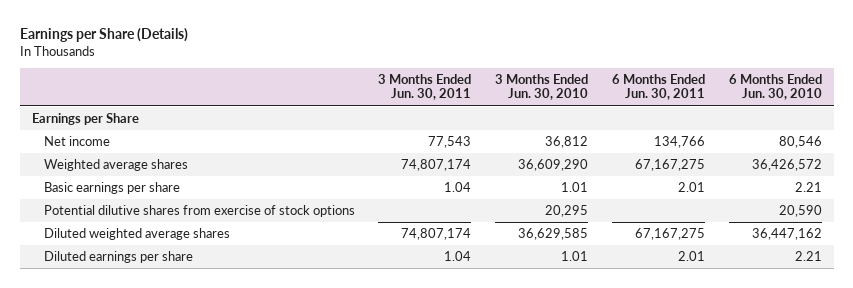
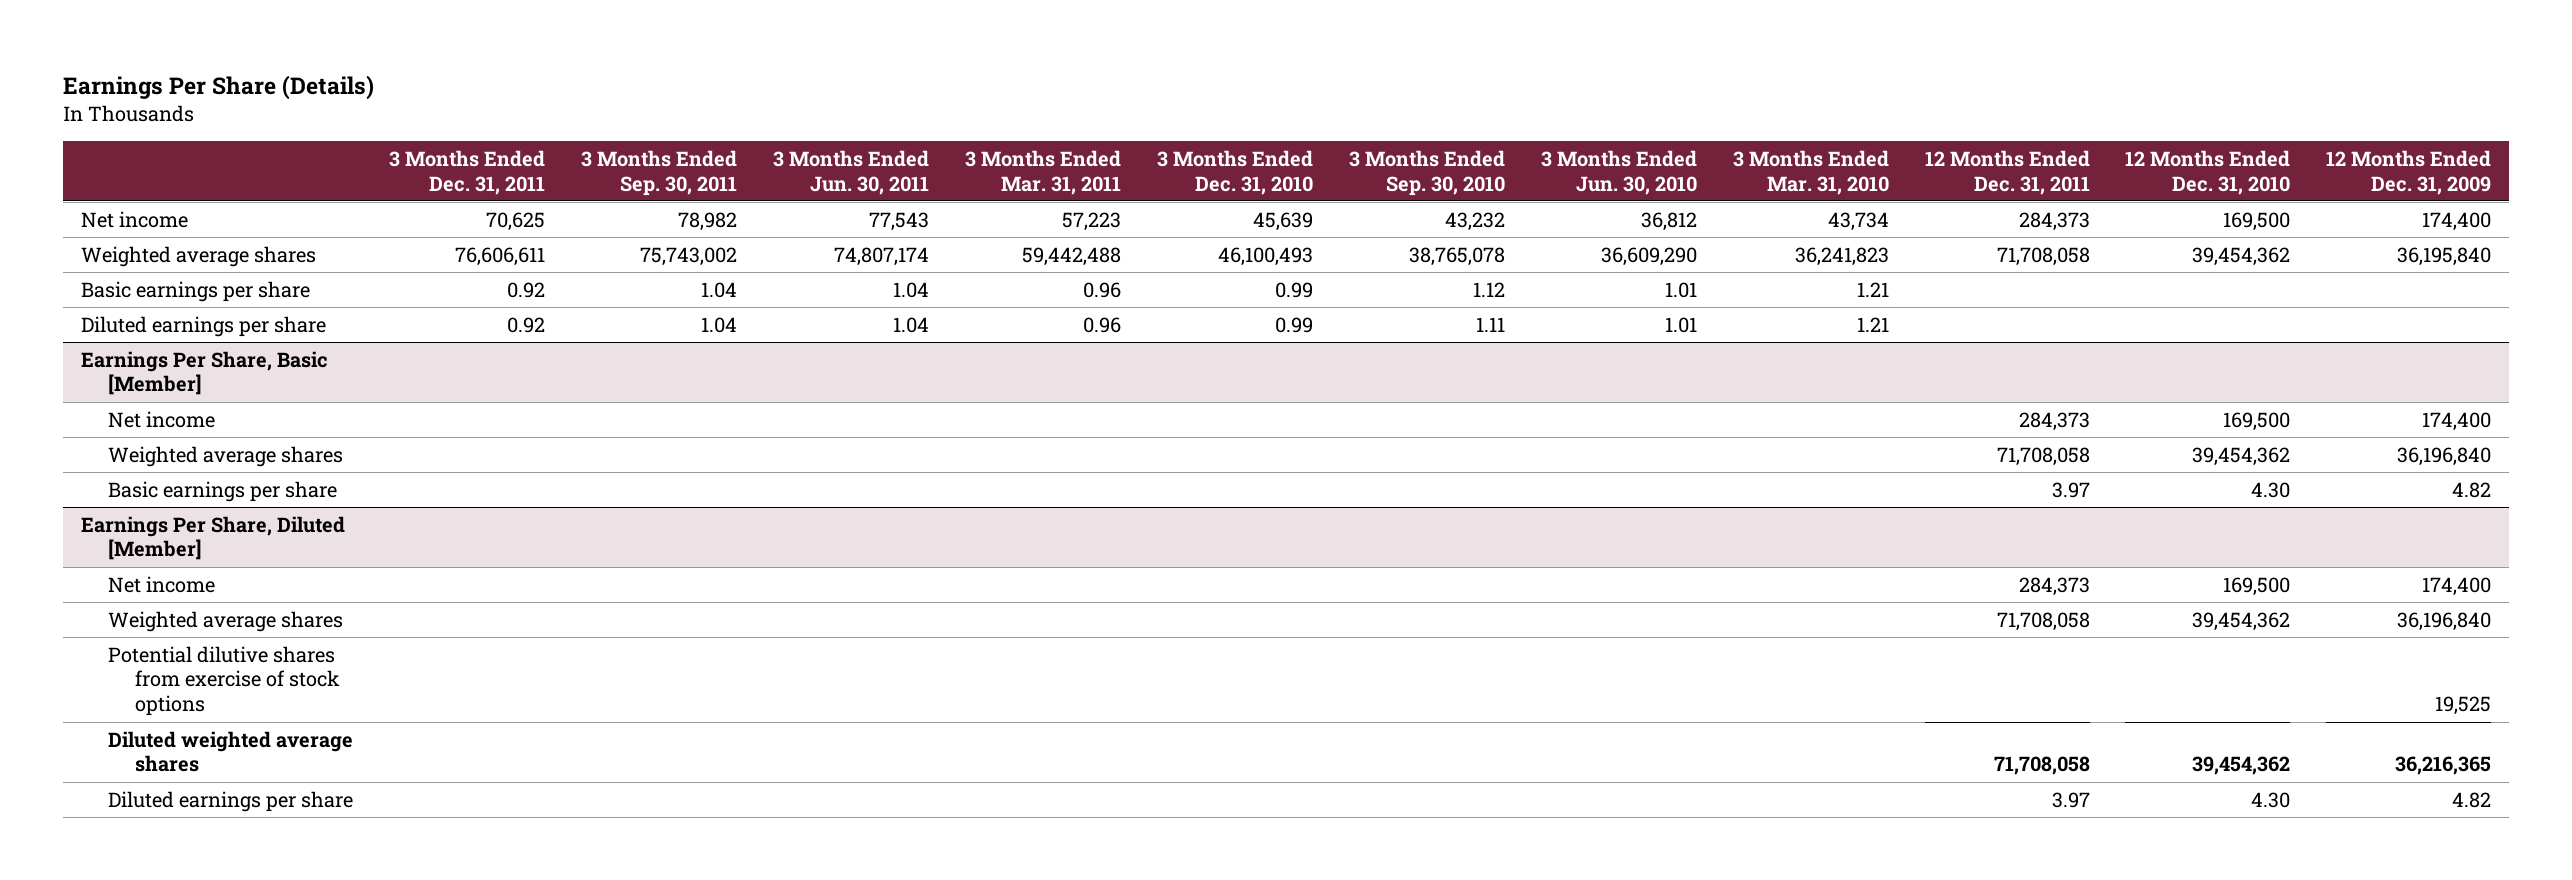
- Earnings per Share (Details)
+ Earnings Per Share (Details)
- | 3 Months Ended Jun. 30, 2011 | 3 Months Ended Jun. 30, 2010 | 6 Months Ended Jun. 30, 2011 | 6 Months Ended Jun. 30, 2010
+ | 3 Months Ended Dec. 31, 2011 | 3 Months Ended Sep. 30, 2011 | 3 Months Ended Jun. 30, 2011 | 3 Months Ended Mar. 31, 2011 | 3 Months Ended Dec. 31, 2010 | 3 Months Ended Sep. 30, 2010 | 3 Months Ended Jun. 30, 2010 | 3 Months Ended Mar. 31, 2010 | 12 Months Ended Dec. 31, 2011 | 12 Months Ended Dec. 31, 2010 | 12 Months Ended Dec. 31, 2009
- Earnings per Share
- Potential dilutive shares from exercise of stock options | | 20,295 | | 20,590
- Diluted weighted average shares | 74,807,174 | 36,629,585 | 67,167,275 | 36,447,162
+ Earnings Per Share, Basic [Member]
+ Net income | | | | | | | | | 284,373 | 169,500 | 174,400
+ Weighted average shares | | | | | | | | | 71,708,058 | 39,454,362 | 36,196,840
+ Basic earnings per share | | | | | | | | | 3.97 | 4.30 | 4.82
+ Earnings Per Share, Diluted [Member]
+ Net income | | | | | | | | | 284,373 | 169,500 | 174,400
+ Weighted average shares | | | | | | | | | 71,708,058 | 39,454,362 | 36,196,840
+ Potential dilutive shares from exercise of stock options | | | | | | | | | | | 19,525
+ Diluted weighted average shares | | | | | | | | | 71,708,058 | 39,454,362 | 36,216,365
+ Diluted earnings per share | | | | | | | | | 3.97 | 4.30 | 4.82

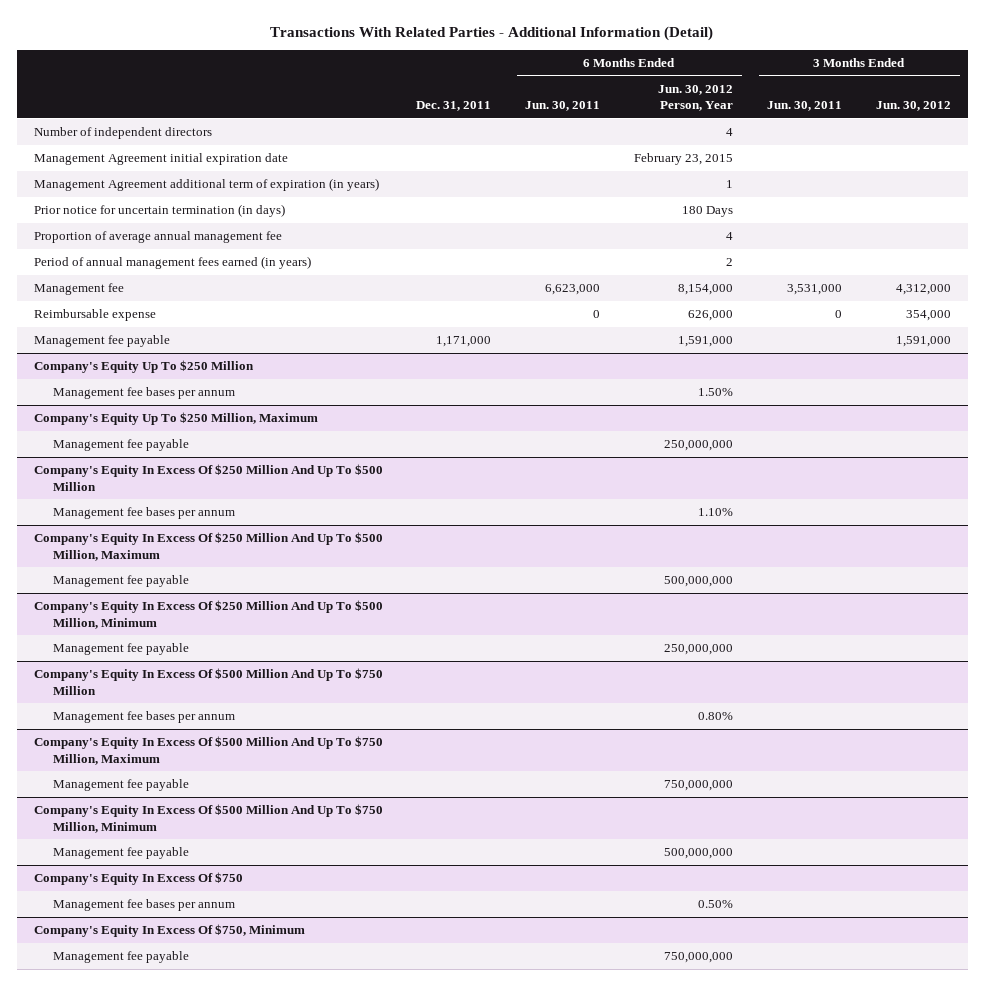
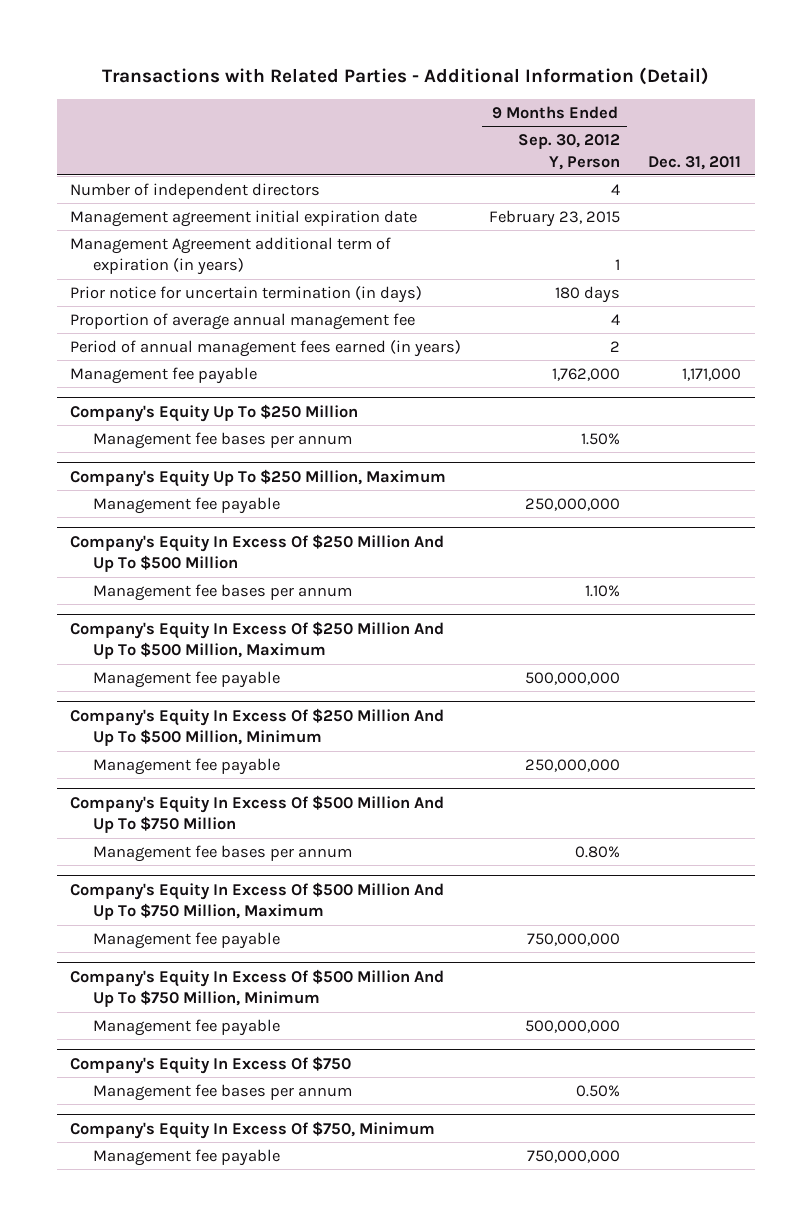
- Transactions With Related Parties - Additional Information (Detail)
+ Transactions with Related Parties - Additional Information (Detail)
- | Dec. 31, 2011 | 6 Months Ended Jun. 30, 2011 | 6 Months Ended Jun. 30, 2012 Person, Year | 3 Months Ended Jun. 30, 2011 | 3 Months Ended Jun. 30, 2012
+ | 9 Months Ended Sep. 30, 2012 Y, Person | Dec. 31, 2011
- Management Agreement initial expiration date | | | February 23, 2015 | |
+ Management agreement initial expiration date | February 23, 2015 |
- Management fee | | 6,623,000 | 8,154,000 | 3,531,000 | 4,312,000
- Reimbursable expense | | 0 | 626,000 | 0 | 354,000

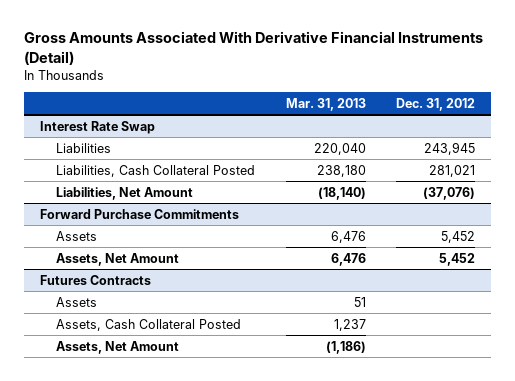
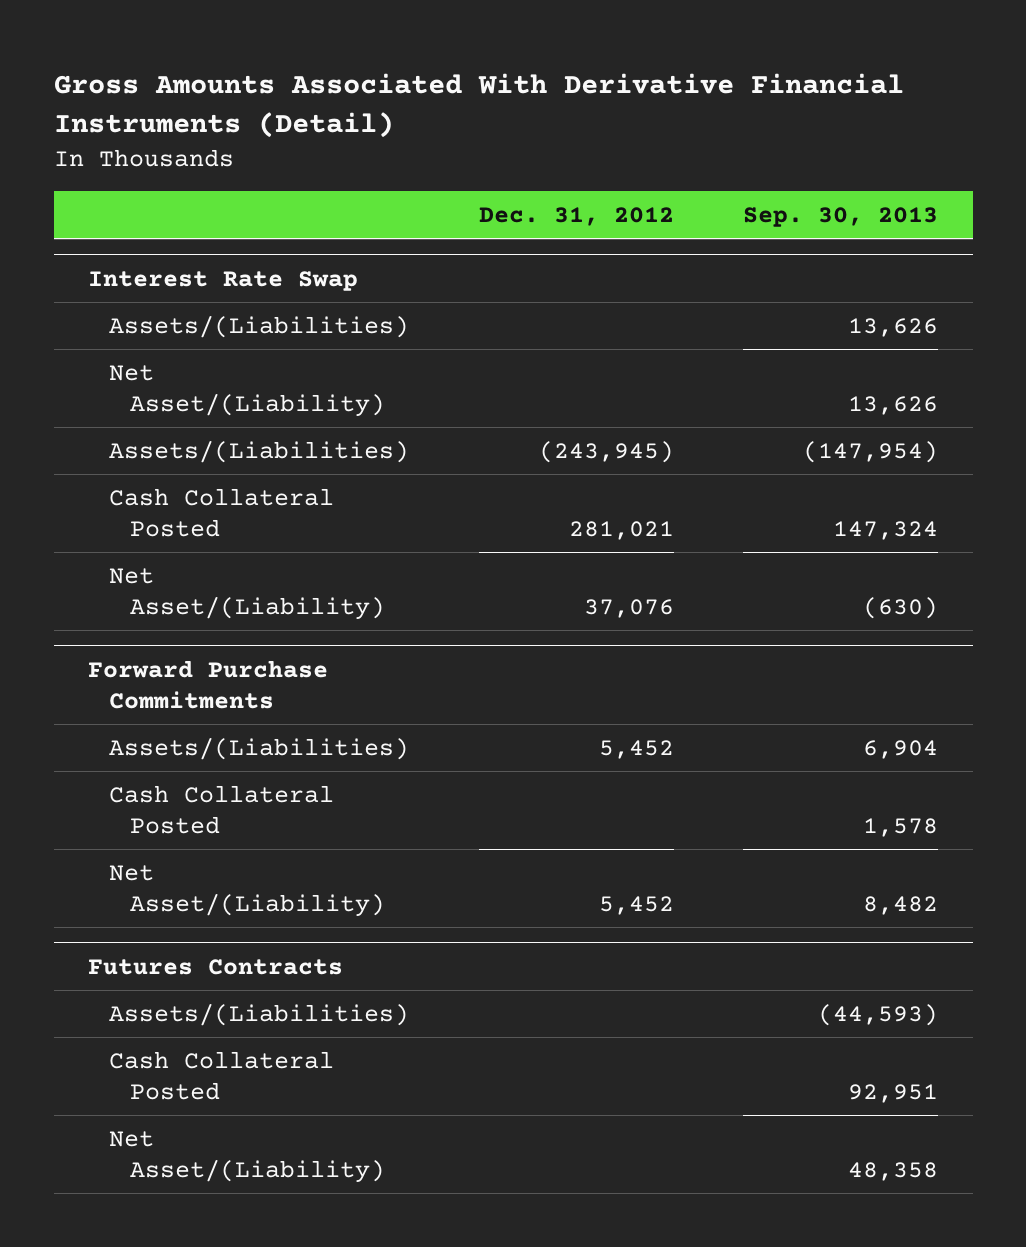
- | Mar. 31, 2013 | Dec. 31, 2012
+ | Dec. 31, 2012 | Sep. 30, 2013
@ Interest Rate Swap
- Liabilities | 220,040 | 243,945
- Liabilities, Cash Collateral Posted | 238,180 | 281,021
- Liabilities, Net Amount | (18,140) | (37,076)
+ Assets/(Liabilities) | | 13,626
+ Net Asset/(Liability) | | 13,626
+ Assets/(Liabilities) | (243,945) | (147,954)
+ Cash Collateral Posted | 281,021 | 147,324
+ Net Asset/(Liability) | 37,076 | (630)
@ Forward Purchase Commitments
- Assets | 6,476 | 5,452
- Assets, Net Amount | 6,476 | 5,452
+ Assets/(Liabilities) | 5,452 | 6,904
+ Cash Collateral Posted | | 1,578
+ Net Asset/(Liability) | 5,452 | 8,482
@ Futures Contracts
- Assets | 51 |
- Assets, Cash Collateral Posted | 1,237 |
- Assets, Net Amount | (1,186) |
+ Assets/(Liabilities) | | (44,593)
+ Cash Collateral Posted | | 92,951
+ Net Asset/(Liability) | | 48,358

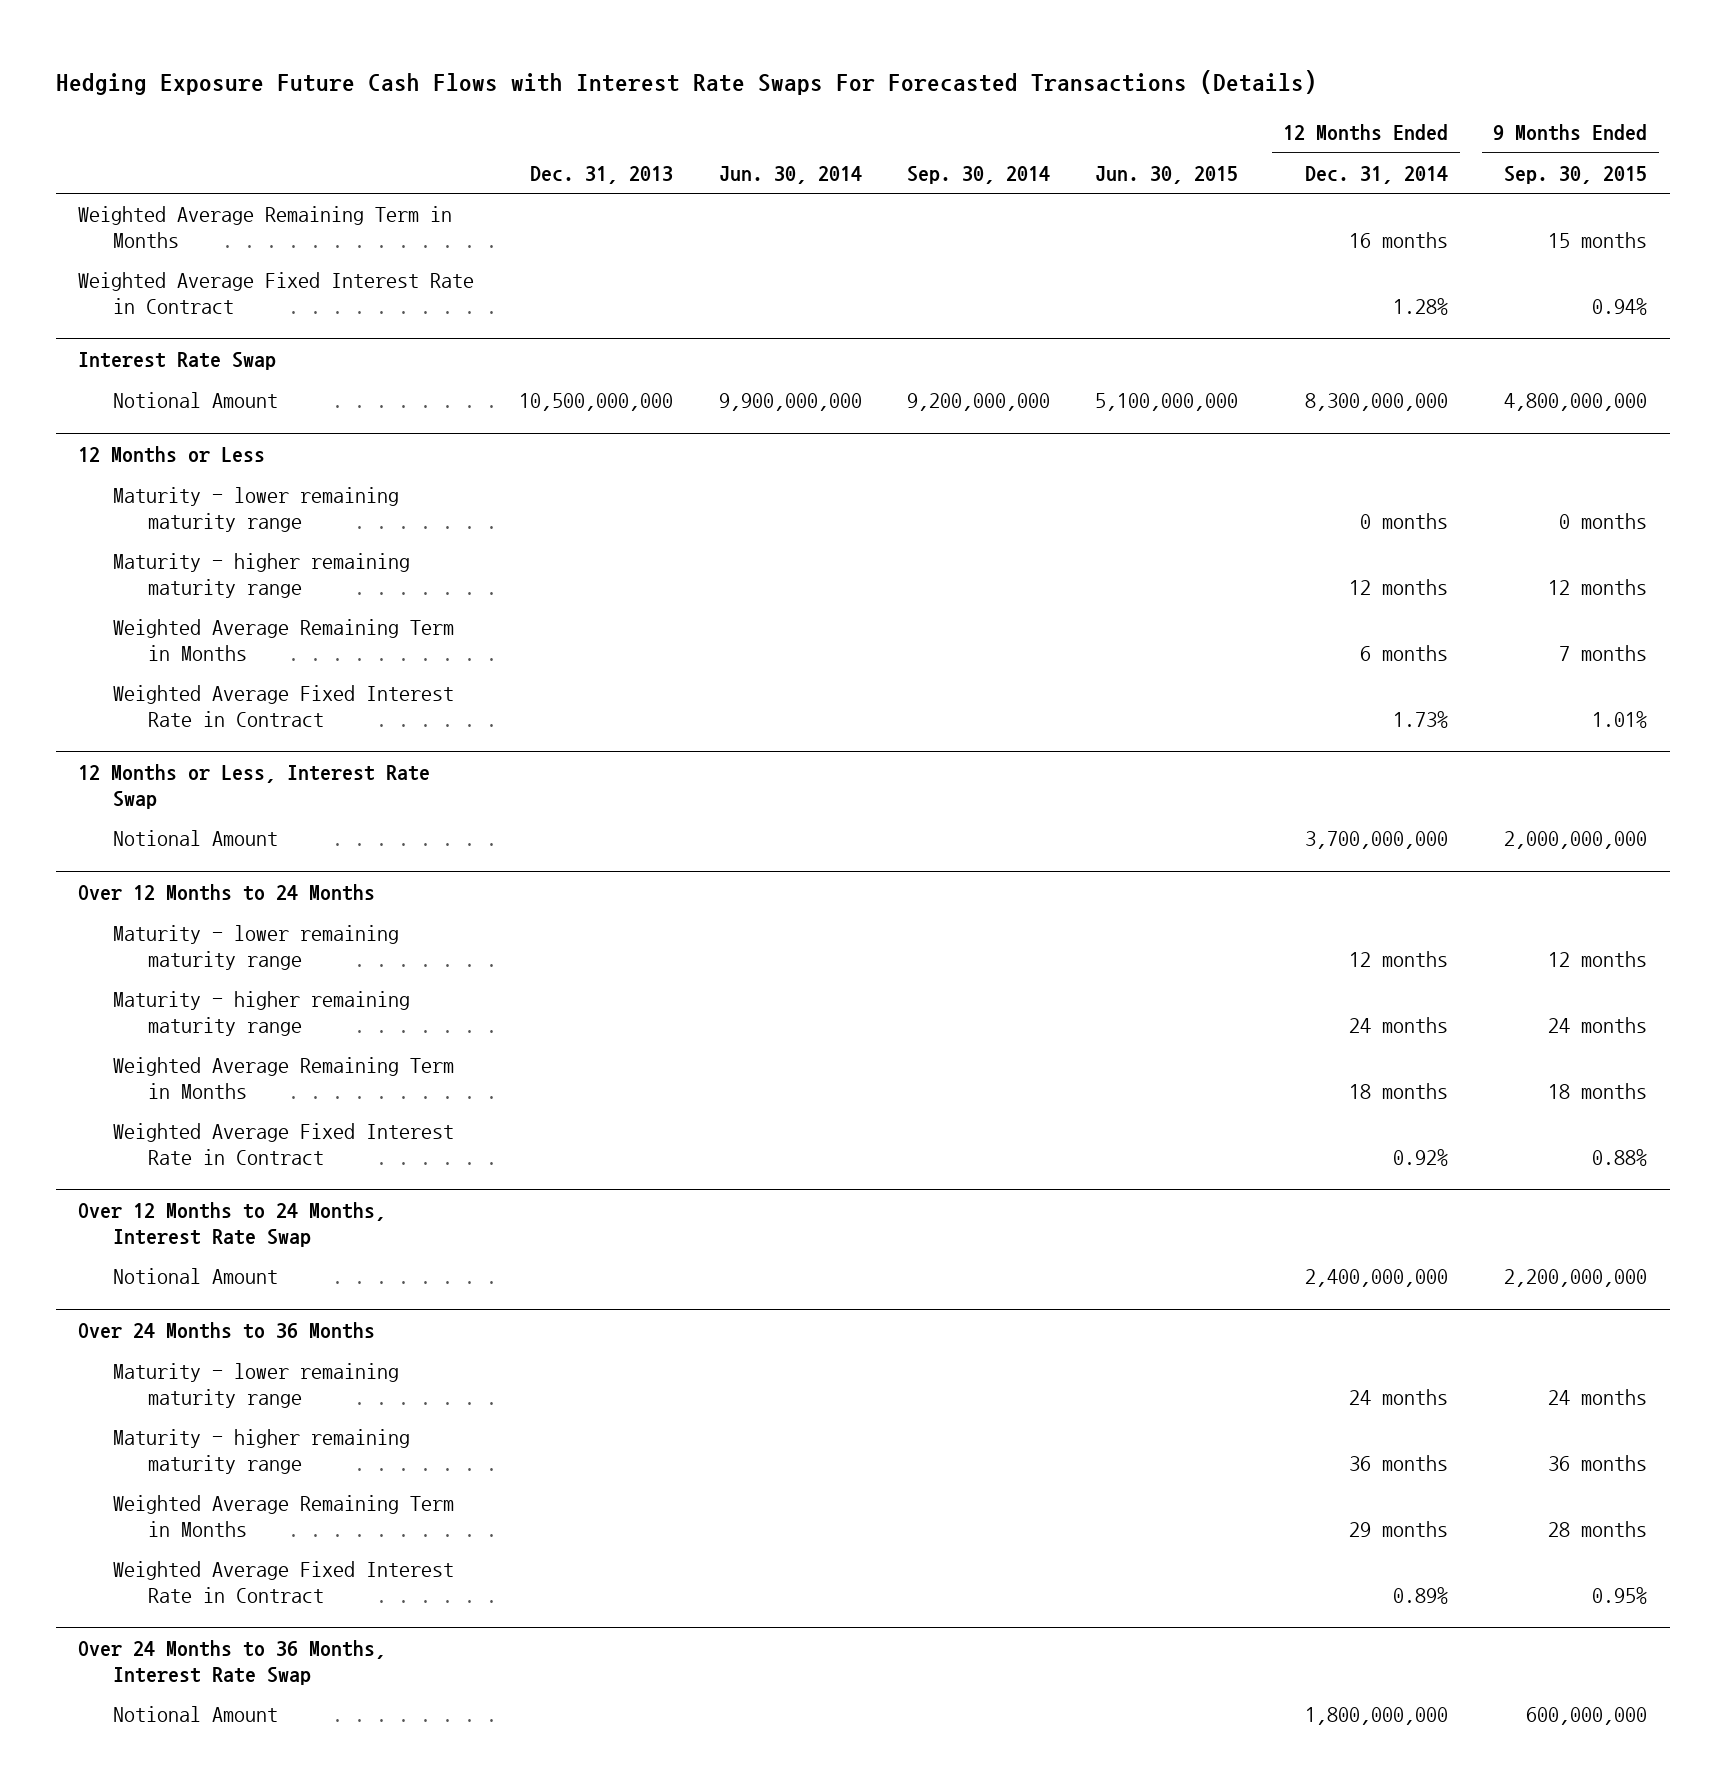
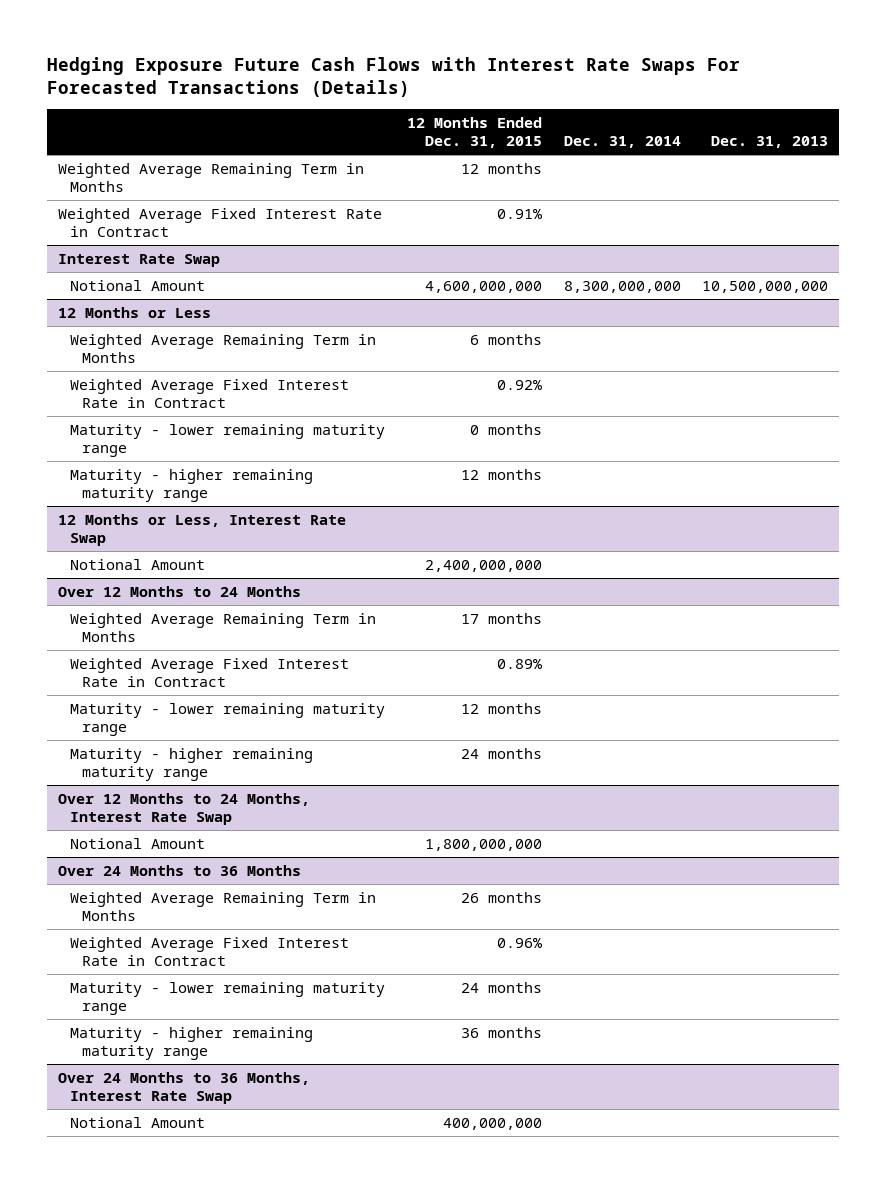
- | Dec. 31, 2013 | Jun. 30, 2014 | Sep. 30, 2014 | Jun. 30, 2015 | 12 Months Ended Dec. 31, 2014 | 9 Months Ended Sep. 30, 2015
+ | 12 Months Ended Dec. 31, 2015 | Dec. 31, 2014 | Dec. 31, 2013
@ 12 Months or Less
moved down: Maturity - lower remaining maturity range | 0 months | |
moved down: Maturity - higher remaining maturity range | 12 months | |
@ Over 12 Months to 24 Months
moved down: Maturity - lower remaining maturity range | 12 months | |
moved down: Maturity - higher remaining maturity range | 24 months | |
@ Over 24 Months to 36 Months
moved down: Maturity - lower remaining maturity range | 24 months | |
moved down: Maturity - higher remaining maturity range | 36 months | |

